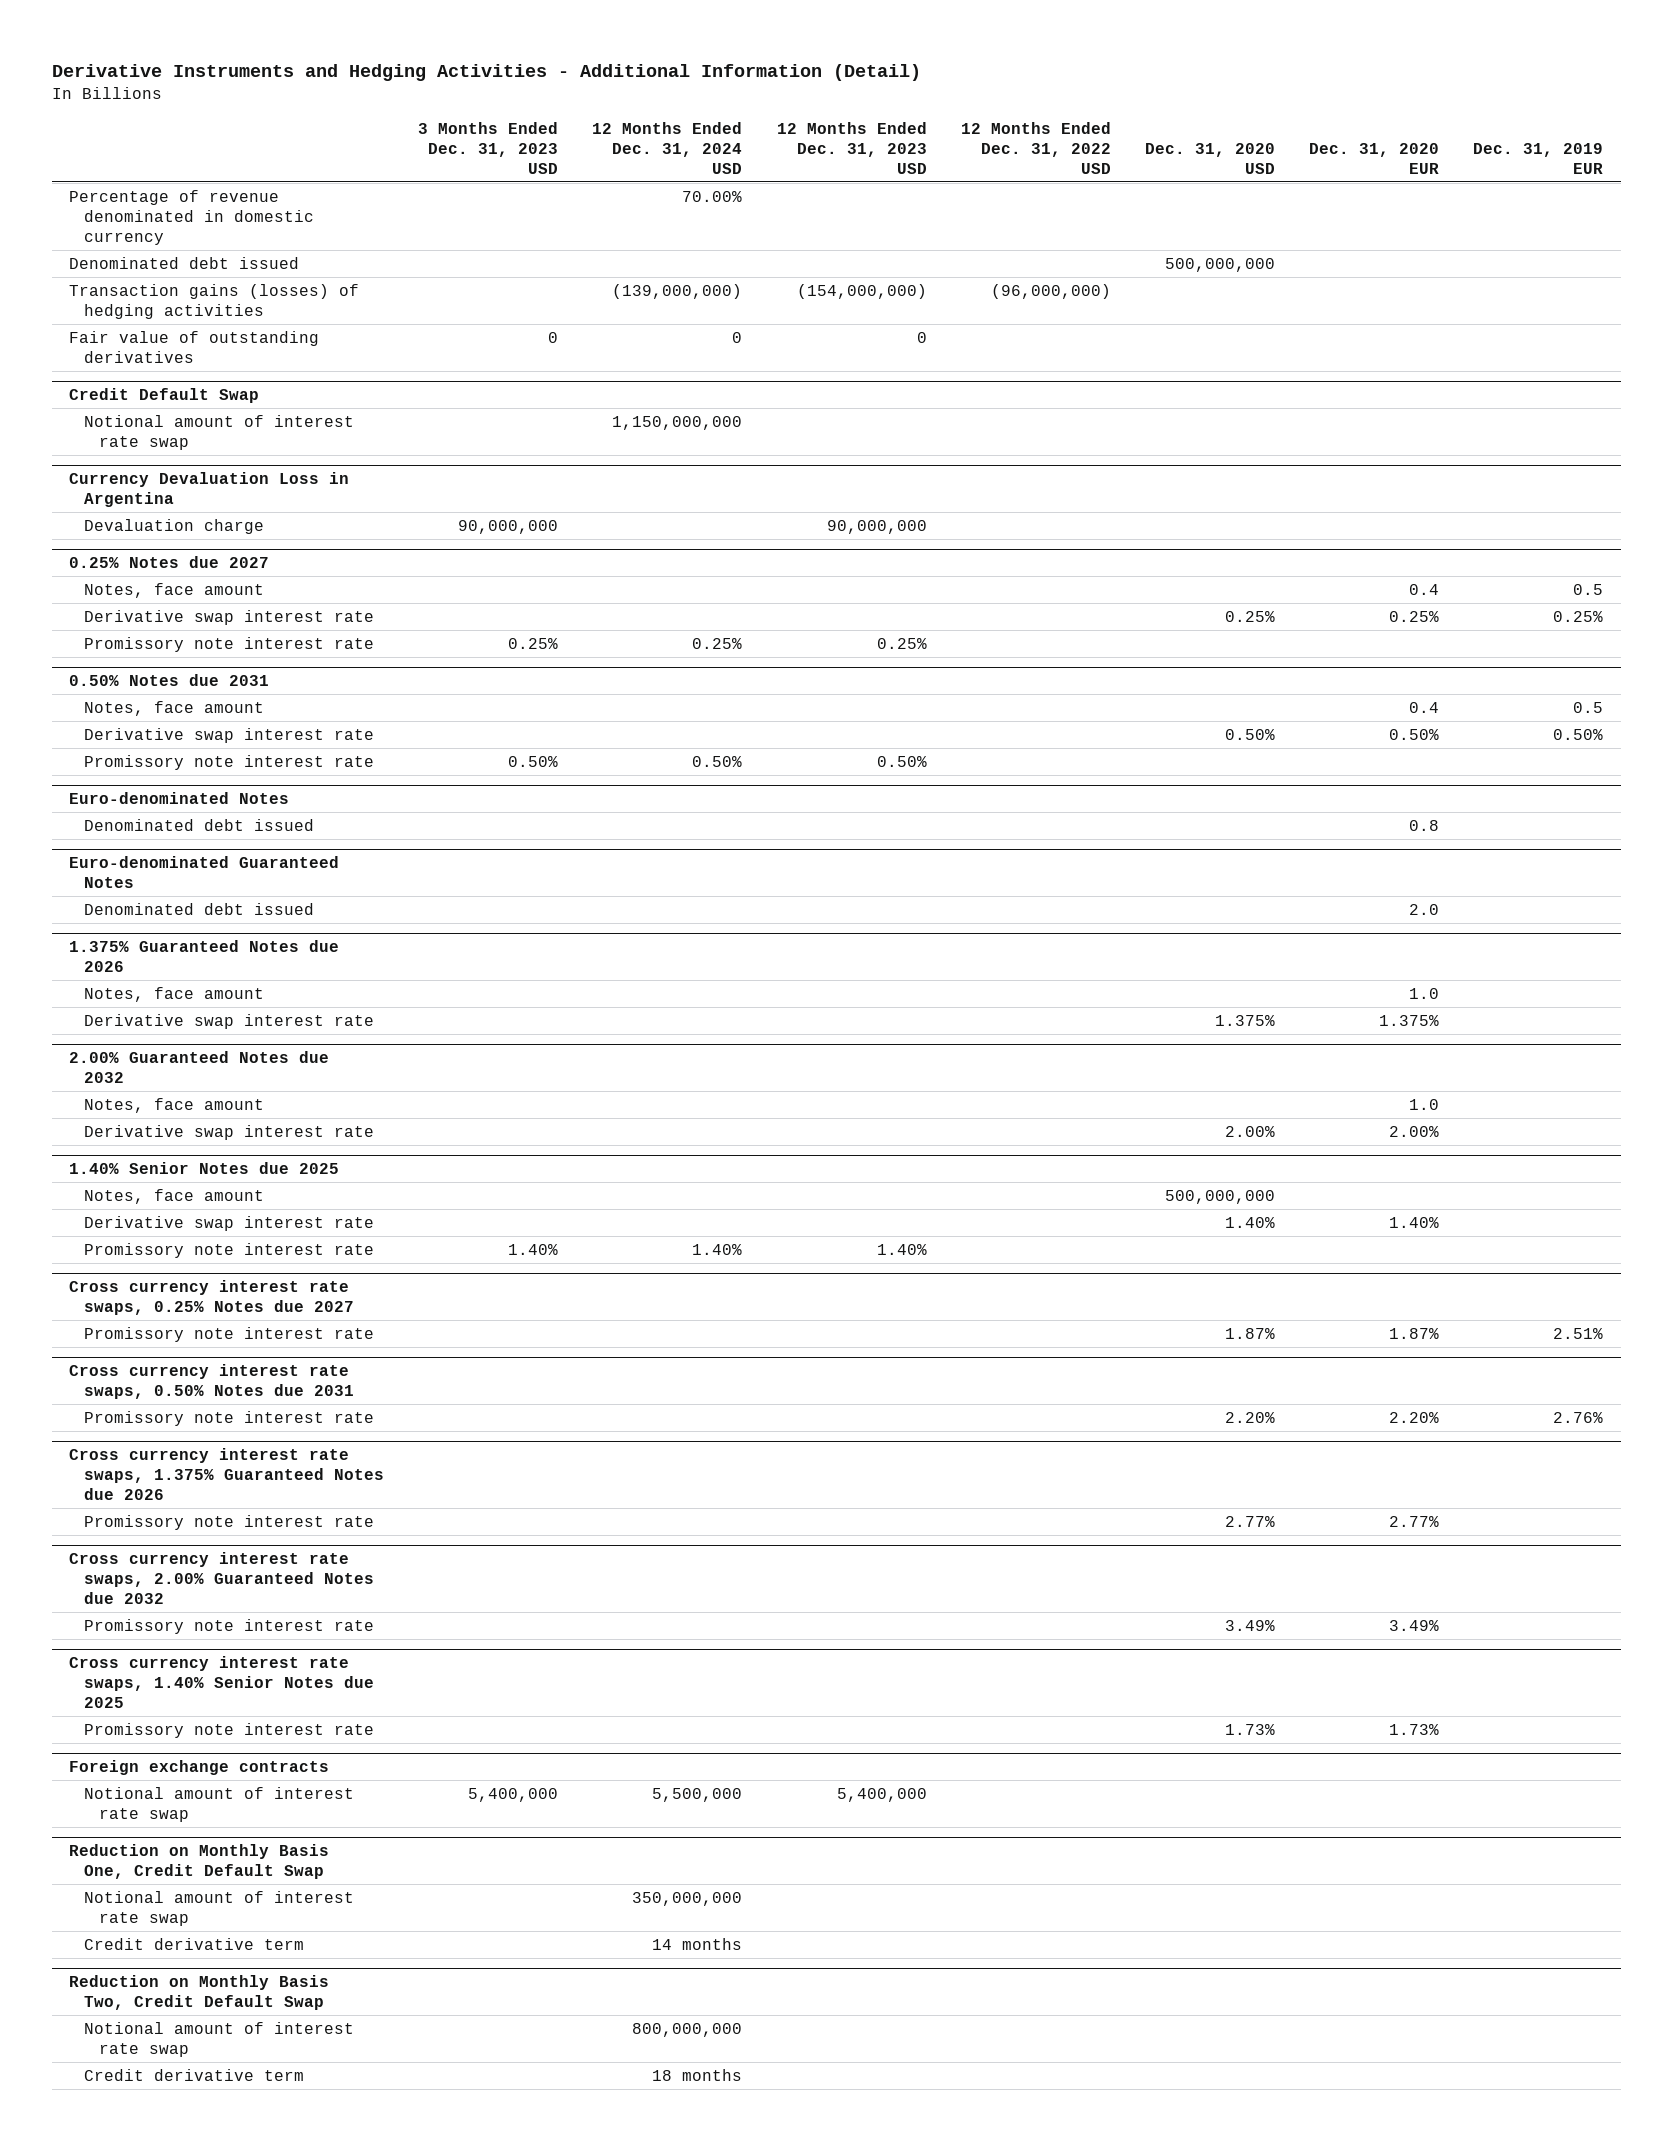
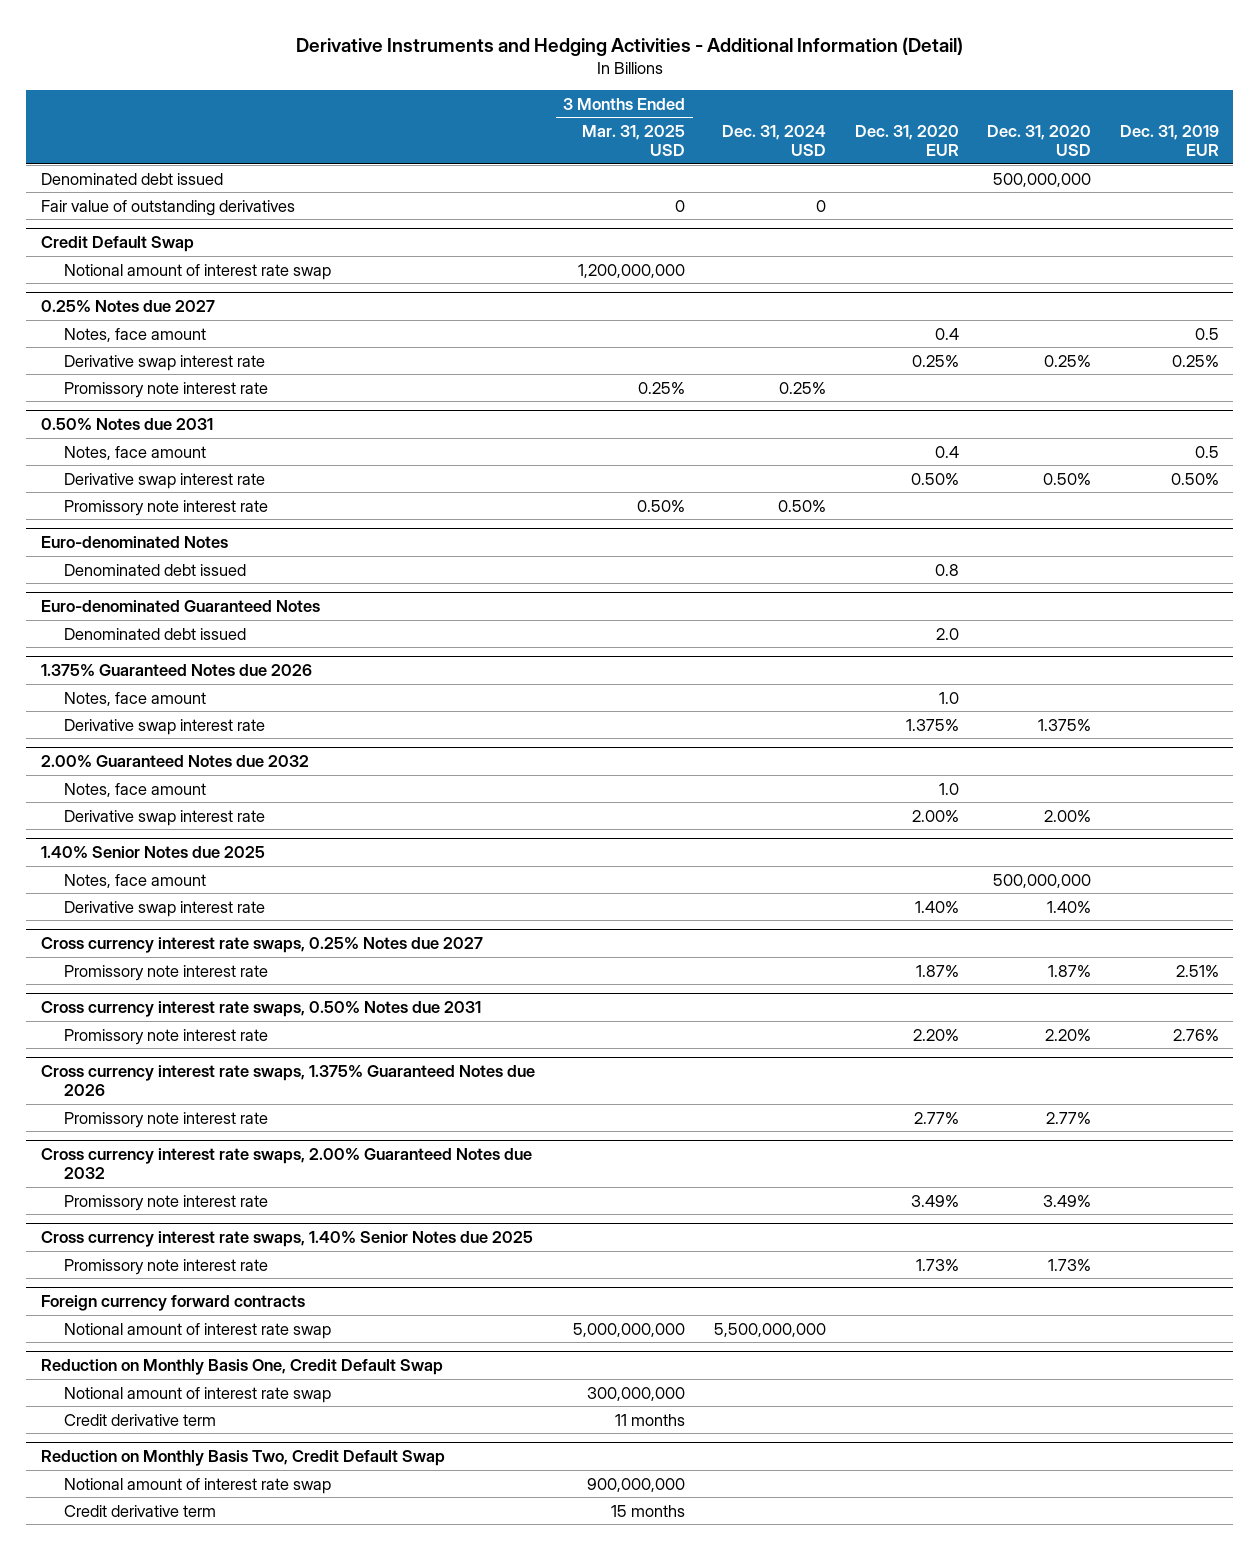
- | 3 Months Ended Dec. 31, 2023 USD | 12 Months Ended Dec. 31, 2024 USD | 12 Months Ended Dec. 31, 2023 USD | 12 Months Ended Dec. 31, 2022 USD | Dec. 31, 2020 USD | Dec. 31, 2020 EUR | Dec. 31, 2019 EUR
+ | 3 Months Ended Mar. 31, 2025 USD | Dec. 31, 2024 USD | Dec. 31, 2020 EUR | Dec. 31, 2020 USD | Dec. 31, 2019 EUR
- Percentage of revenue denominated in domestic currency | | 70.00% | | | | |
- Transaction gains (losses) of hedging activities | | (139,000,000) | (154,000,000) | (96,000,000) | | |
- Currency Devaluation Loss in Argentina
- Devaluation charge | 90,000,000 | | 90,000,000 | | | |
@ 1.40% Senior Notes due 2025
- Promissory note interest rate | 1.40% | 1.40% | 1.40% | | | |
- Foreign exchange contracts
+ Foreign currency forward contracts

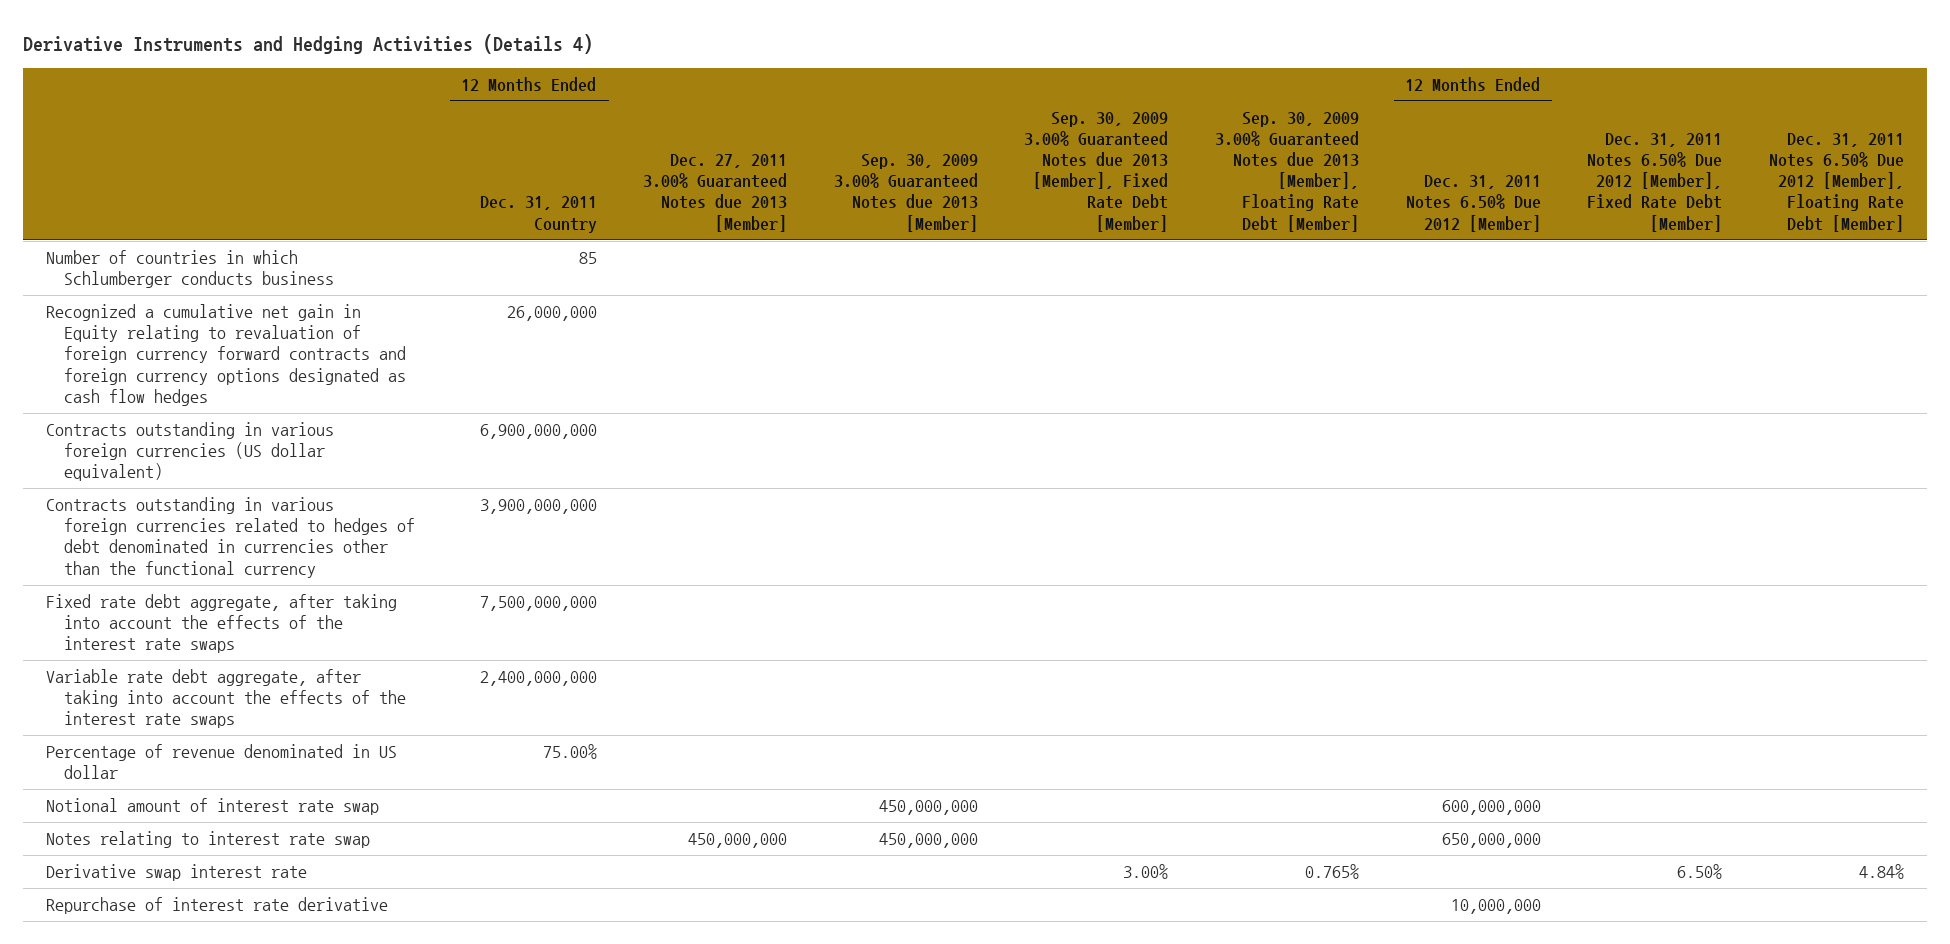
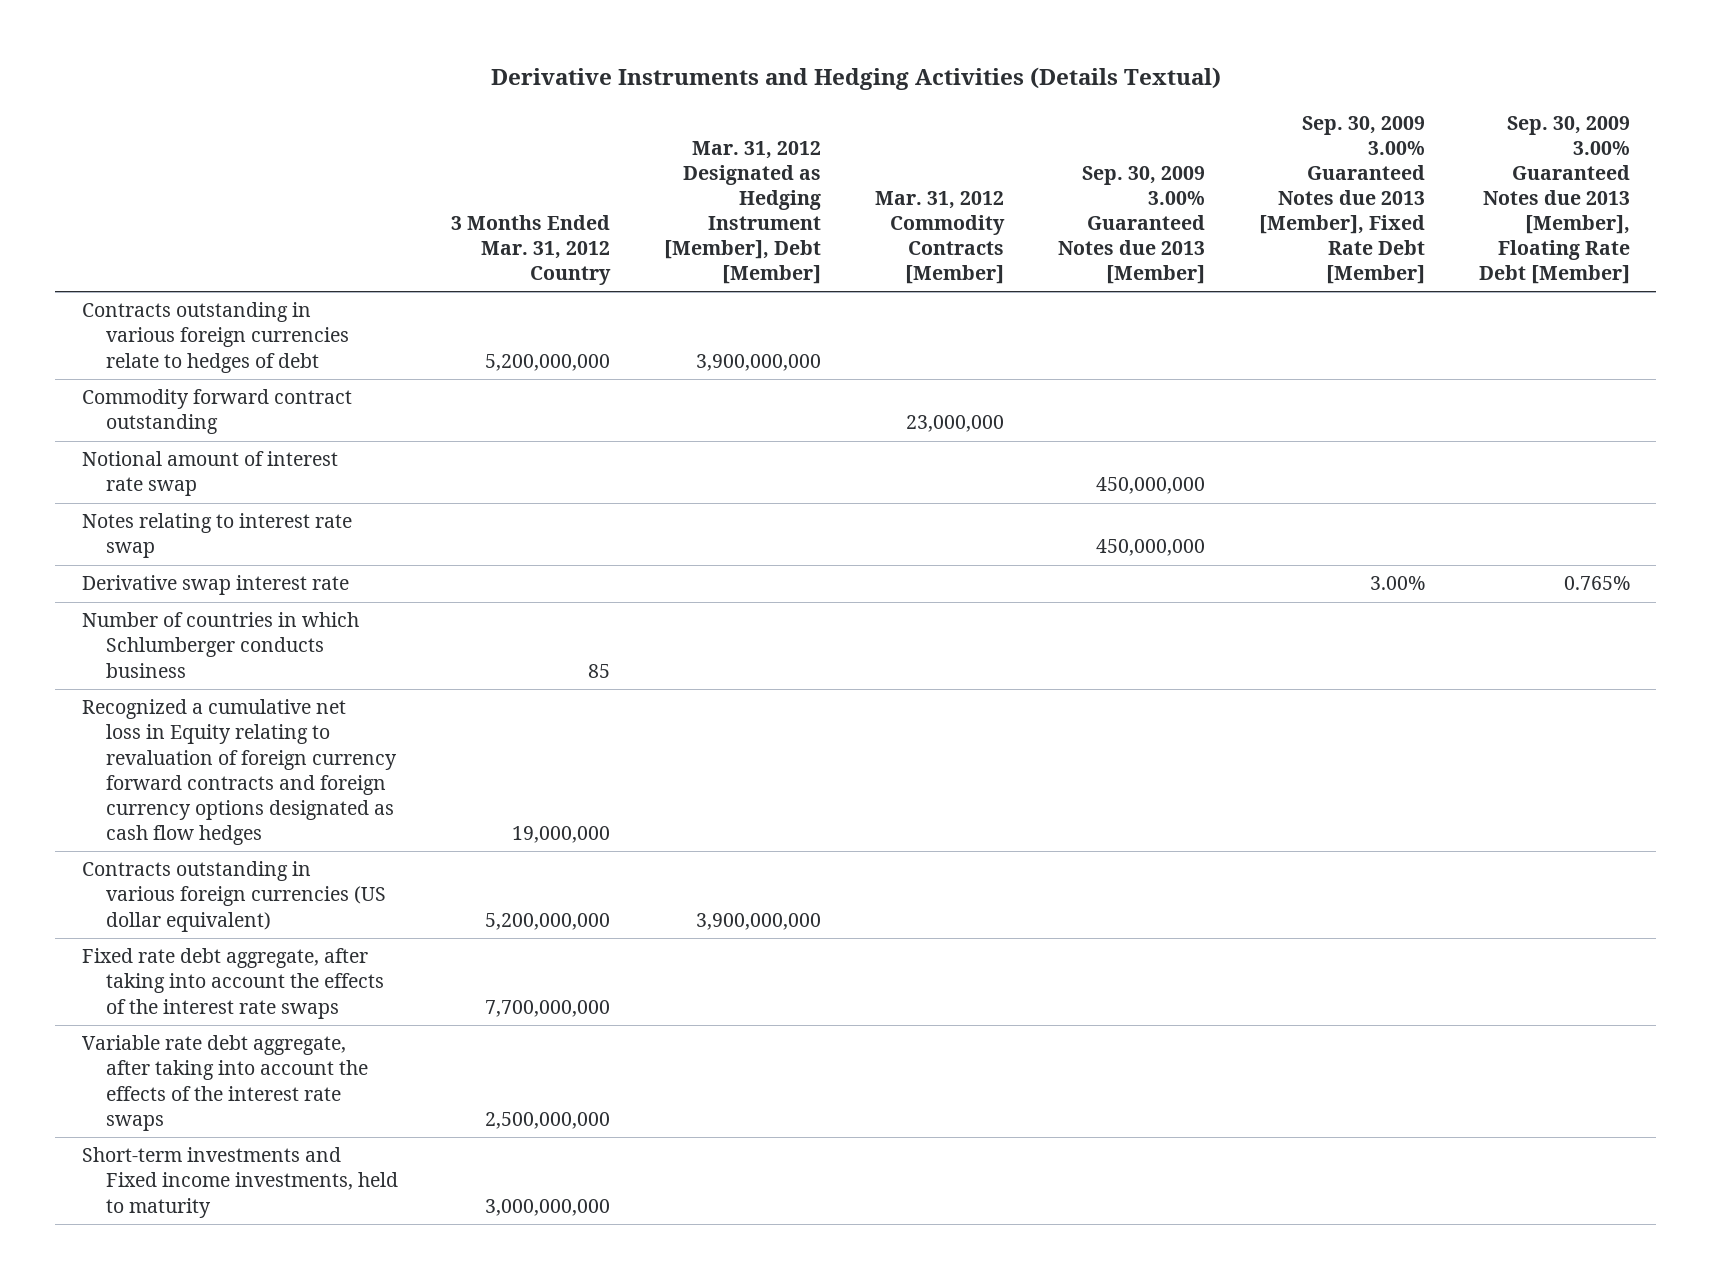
- Derivative Instruments and Hedging Activities (Details 4)
+ Derivative Instruments and Hedging Activities (Details Textual)
- | 12 Months Ended Dec. 31, 2011 Country | Dec. 27, 2011 3.00% Guaranteed Notes due 2013 [Member] | Sep. 30, 2009 3.00% Guaranteed Notes due 2013 [Member] | Sep. 30, 2009 3.00% Guaranteed Notes due 2013 [Member], Fixed Rate Debt [Member] | Sep. 30, 2009 3.00% Guaranteed Notes due 2013 [Member], Floating Rate Debt [Member] | 12 Months Ended Dec. 31, 2011 Notes 6.50% Due 2012 [Member] | Dec. 31, 2011 Notes 6.50% Due 2012 [Member], Fixed Rate Debt [Member] | Dec. 31, 2011 Notes 6.50% Due 2012 [Member], Floating Rate Debt [Member]
+ | 3 Months Ended Mar. 31, 2012 Country | Mar. 31, 2012 Designated as Hedging Instrument [Member], Debt [Member] | Mar. 31, 2012 Commodity Contracts [Member] | Sep. 30, 2009 3.00% Guaranteed Notes due 2013 [Member] | Sep. 30, 2009 3.00% Guaranteed Notes due 2013 [Member], Fixed Rate Debt [Member] | Sep. 30, 2009 3.00% Guaranteed Notes due 2013 [Member], Floating Rate Debt [Member]
+ Contracts outstanding in various foreign currencies relate to hedges of debt | 5,200,000,000 | 3,900,000,000 | | | |
+ Commodity forward contract outstanding | | | 23,000,000 | | |
moved up: Notional amount of interest rate swap | | | | 450,000,000 | |
moved up: Notes relating to interest rate swap | | | | 450,000,000 | |
moved up: Derivative swap interest rate | | | | | 3.00% | 0.765%
- Recognized a cumulative net gain in Equity relating to revaluation of foreign currency forward contracts and foreign currency options designated as cash flow hedges | 26,000,000 | | | | | | |
+ Recognized a cumulative net loss in Equity relating to revaluation of foreign currency forward contracts and foreign currency options designated as cash flow hedges | 19,000,000 | | | | |
- Contracts outstanding in various foreign currencies related to hedges of debt denominated in currencies other than the functional currency | 3,900,000,000 | | | | | | |
- Percentage of revenue denominated in US dollar | 75.00% | | | | | | |
- Repurchase of interest rate derivative | | | | | | 10,000,000 | |
+ Short-term investments and Fixed income investments, held to maturity | 3,000,000,000 | | | | |

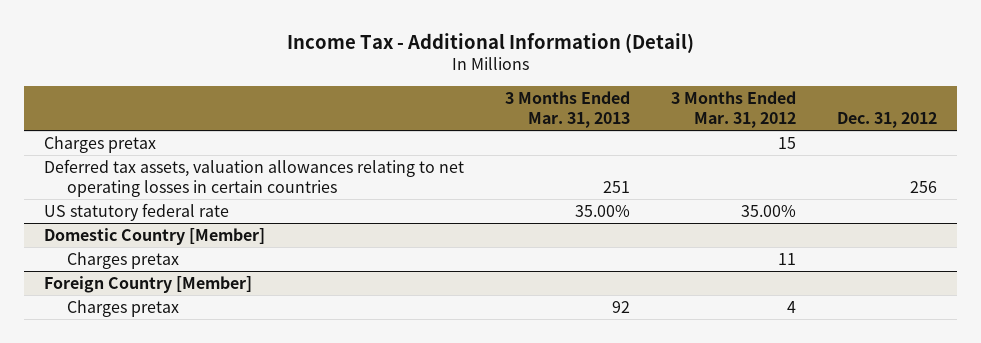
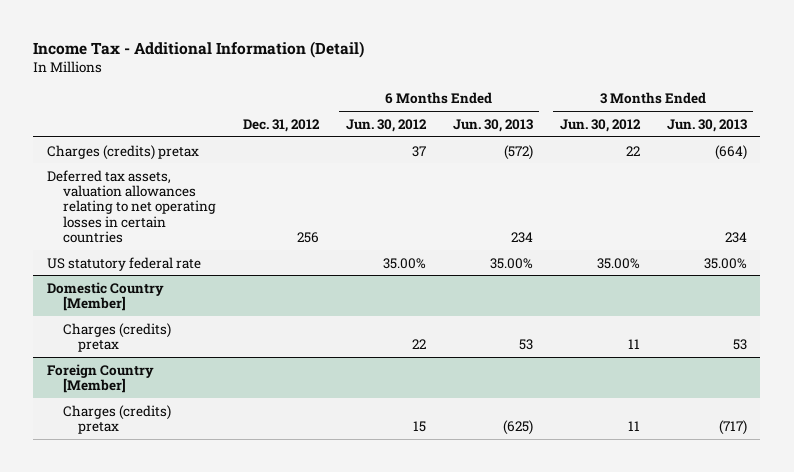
- | 3 Months Ended Mar. 31, 2013 | 3 Months Ended Mar. 31, 2012 | Dec. 31, 2012
+ | Dec. 31, 2012 | 6 Months Ended Jun. 30, 2012 | 6 Months Ended Jun. 30, 2013 | 3 Months Ended Jun. 30, 2012 | 3 Months Ended Jun. 30, 2013
- Charges pretax | | 15 |
+ Charges (credits) pretax | | 37 | (572) | 22 | (664)
@ Domestic Country [Member]
- Charges pretax | | 11 |
+ Charges (credits) pretax | | 22 | 53 | 11 | 53
@ Foreign Country [Member]
- Charges pretax | 92 | 4 |
+ Charges (credits) pretax | | 15 | (625) | 11 | (717)

